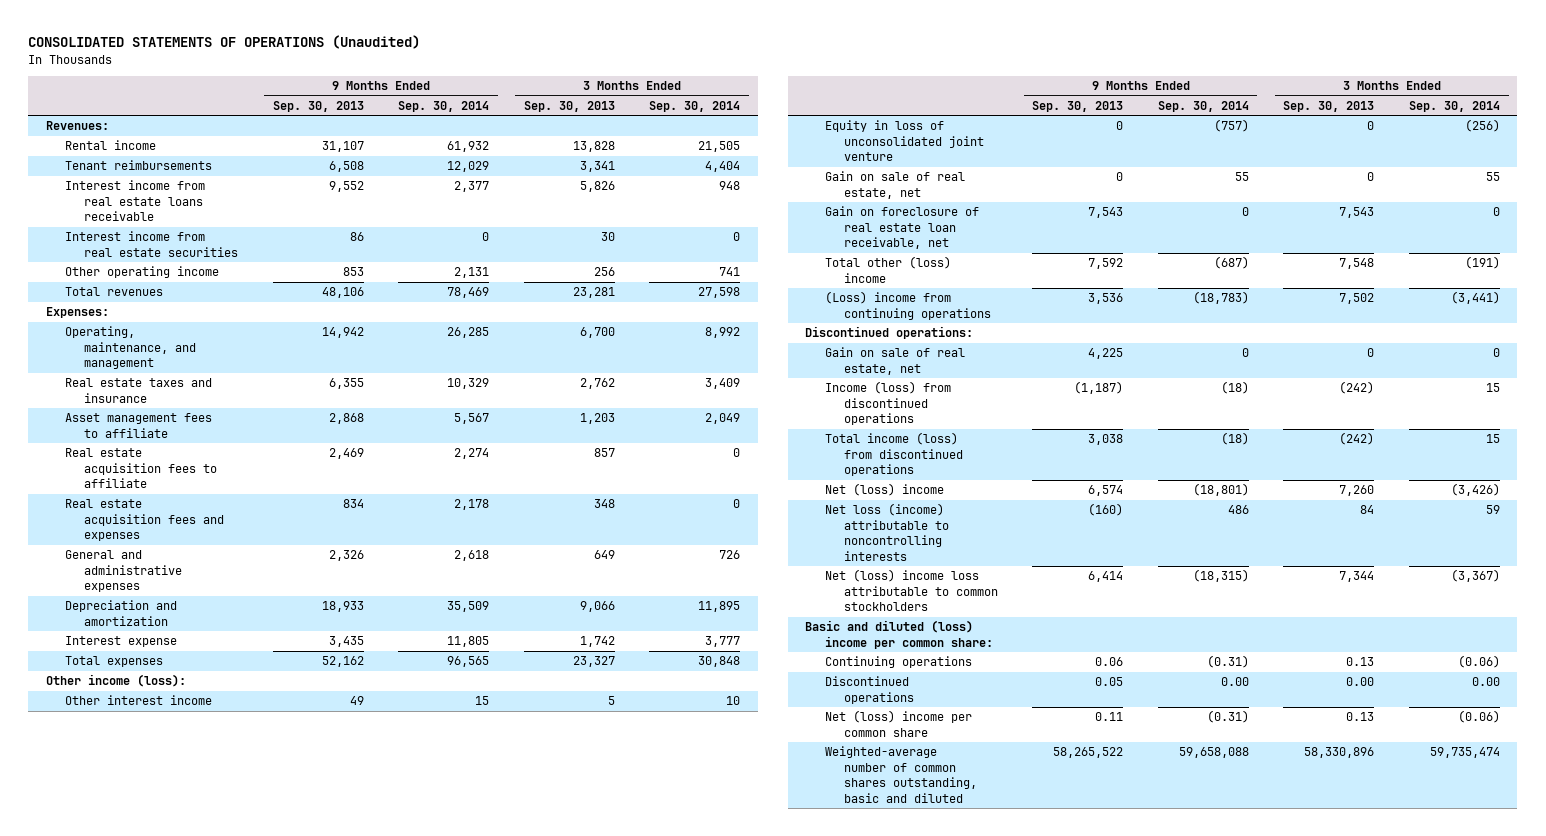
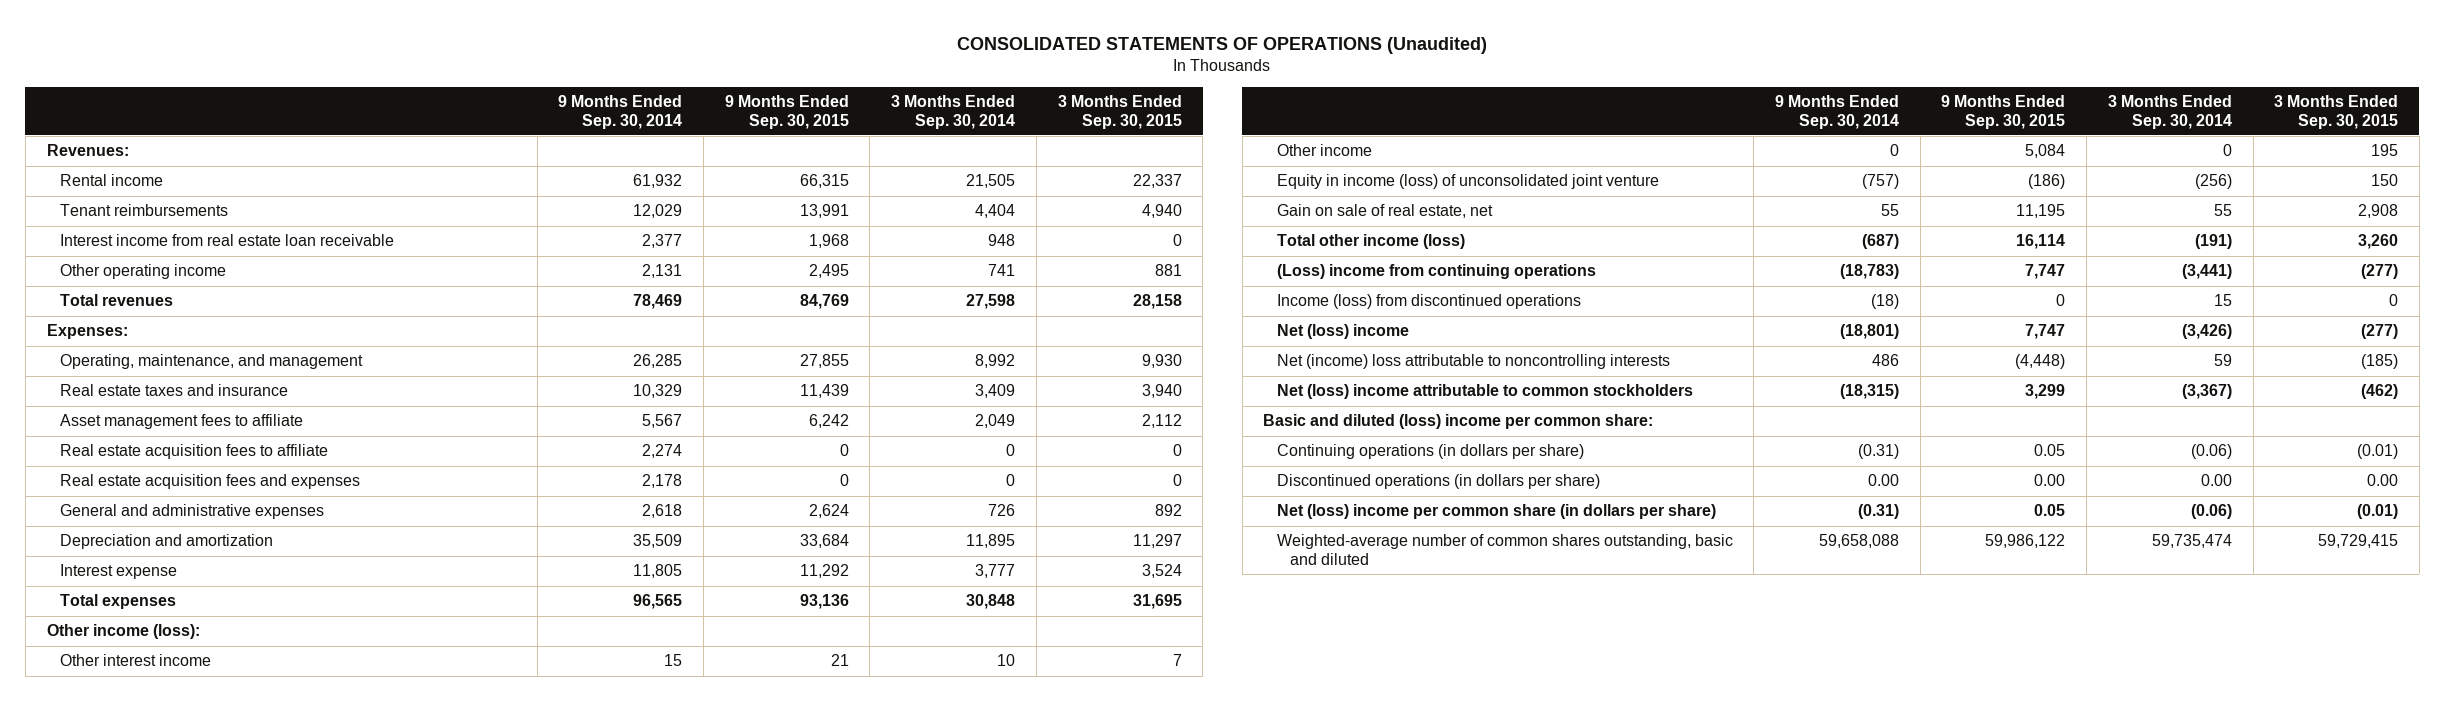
- | 9 Months Ended Sep. 30, 2013 | 9 Months Ended Sep. 30, 2014 | 3 Months Ended Sep. 30, 2013 | 3 Months Ended Sep. 30, 2014
+ | 9 Months Ended Sep. 30, 2014 | 9 Months Ended Sep. 30, 2015 | 3 Months Ended Sep. 30, 2014 | 3 Months Ended Sep. 30, 2015
- Interest income from real estate loans receivable | 9,552 | 2,377 | 5,826 | 948
- Interest income from real estate securities | 86 | 0 | 30 | 0
+ Interest income from real estate loan receivable | 2,377 | 1,968 | 948 | 0
- Equity in loss of unconsolidated joint venture | 0 | (757) | 0 | (256)
+ Other income | 0 | 5,084 | 0 | 195
+ Equity in income (loss) of unconsolidated joint venture | (757) | (186) | (256) | 150
- Gain on foreclosure of real estate loan receivable, net | 7,543 | 0 | 7,543 | 0
- Total other (loss) income | 7,592 | (687) | 7,548 | (191)
+ Total other income (loss) | (687) | 16,114 | (191) | 3,260
- Discontinued operations:
- Gain on sale of real estate, net | 4,225 | 0 | 0 | 0
- Total income (loss) from discontinued operations | 3,038 | (18) | (242) | 15
- Net loss (income) attributable to noncontrolling interests | (160) | 486 | 84 | 59
- Net (loss) income loss attributable to common stockholders | 6,414 | (18,315) | 7,344 | (3,367)
+ Net (income) loss attributable to noncontrolling interests | 486 | (4,448) | 59 | (185)
+ Net (loss) income attributable to common stockholders | (18,315) | 3,299 | (3,367) | (462)
- Continuing operations | 0.06 | (0.31) | 0.13 | (0.06)
- Discontinued operations | 0.05 | 0.00 | 0.00 | 0.00
- Net (loss) income per common share | 0.11 | (0.31) | 0.13 | (0.06)
+ Continuing operations (in dollars per share) | (0.31) | 0.05 | (0.06) | (0.01)
+ Discontinued operations (in dollars per share) | 0.00 | 0.00 | 0.00 | 0.00
+ Net (loss) income per common share (in dollars per share) | (0.31) | 0.05 | (0.06) | (0.01)

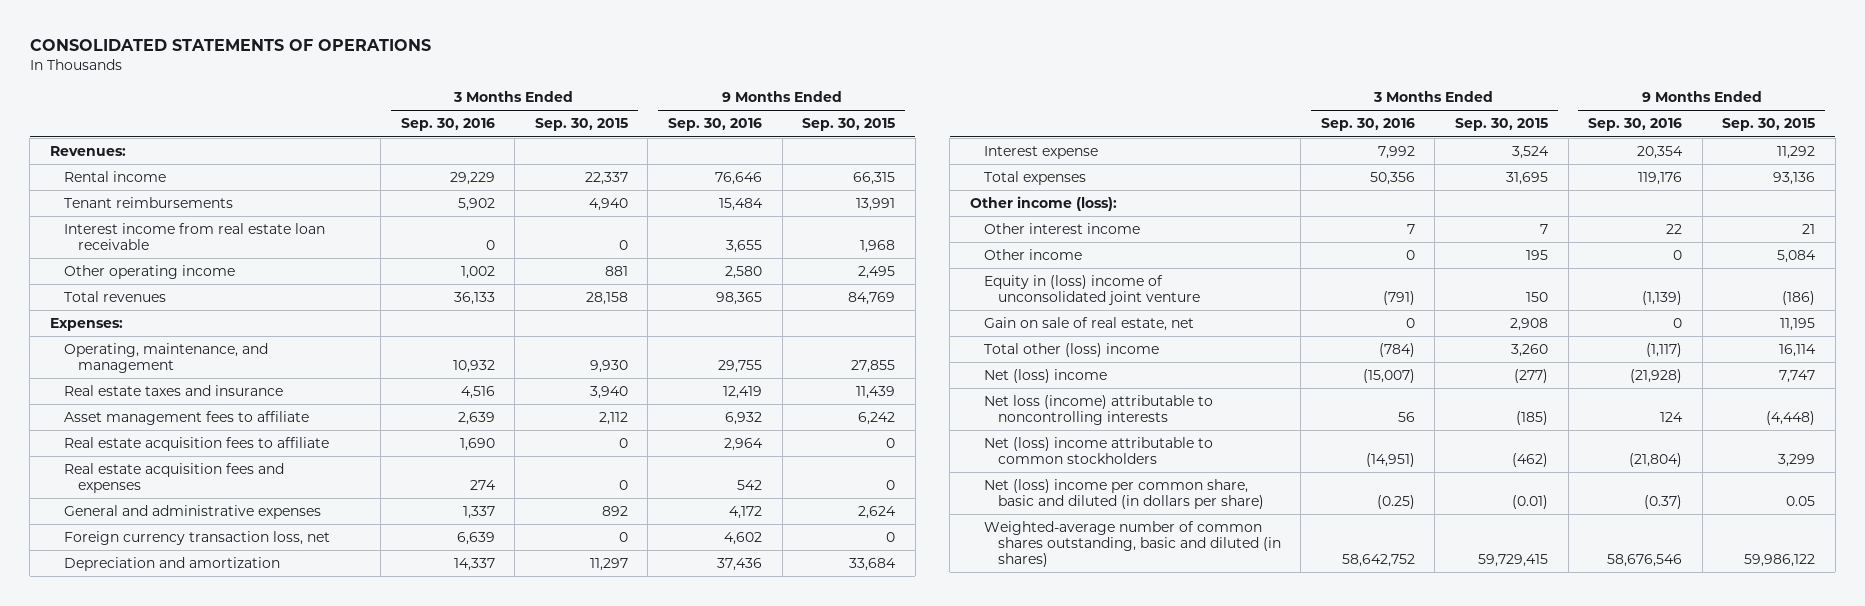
- CONSOLIDATED STATEMENTS OF OPERATIONS (Unaudited)
+ CONSOLIDATED STATEMENTS OF OPERATIONS
- | 9 Months Ended Sep. 30, 2014 | 9 Months Ended Sep. 30, 2015 | 3 Months Ended Sep. 30, 2014 | 3 Months Ended Sep. 30, 2015
+ | 3 Months Ended Sep. 30, 2016 | 3 Months Ended Sep. 30, 2015 | 9 Months Ended Sep. 30, 2016 | 9 Months Ended Sep. 30, 2015
+ Foreign currency transaction loss, net | 6,639 | 0 | 4,602 | 0
- Equity in income (loss) of unconsolidated joint venture | (757) | (186) | (256) | 150
+ Equity in (loss) income of unconsolidated joint venture | (791) | 150 | (1,139) | (186)
- Total other income (loss) | (687) | 16,114 | (191) | 3,260
- (Loss) income from continuing operations | (18,783) | 7,747 | (3,441) | (277)
- Income (loss) from discontinued operations | (18) | 0 | 15 | 0
+ Total other (loss) income | (784) | 3,260 | (1,117) | 16,114
- Net (income) loss attributable to noncontrolling interests | 486 | (4,448) | 59 | (185)
+ Net loss (income) attributable to noncontrolling interests | 56 | (185) | 124 | (4,448)
- Basic and diluted (loss) income per common share:
- Continuing operations (in dollars per share) | (0.31) | 0.05 | (0.06) | (0.01)
- Discontinued operations (in dollars per share) | 0.00 | 0.00 | 0.00 | 0.00
- Net (loss) income per common share (in dollars per share) | (0.31) | 0.05 | (0.06) | (0.01)
- Weighted-average number of common shares outstanding, basic and diluted | 59,658,088 | 59,986,122 | 59,735,474 | 59,729,415
+ Net (loss) income per common share, basic and diluted (in dollars per share) | (0.25) | (0.01) | (0.37) | 0.05
+ Weighted-average number of common shares outstanding, basic and diluted (in shares) | 58,642,752 | 59,729,415 | 58,676,546 | 59,986,122

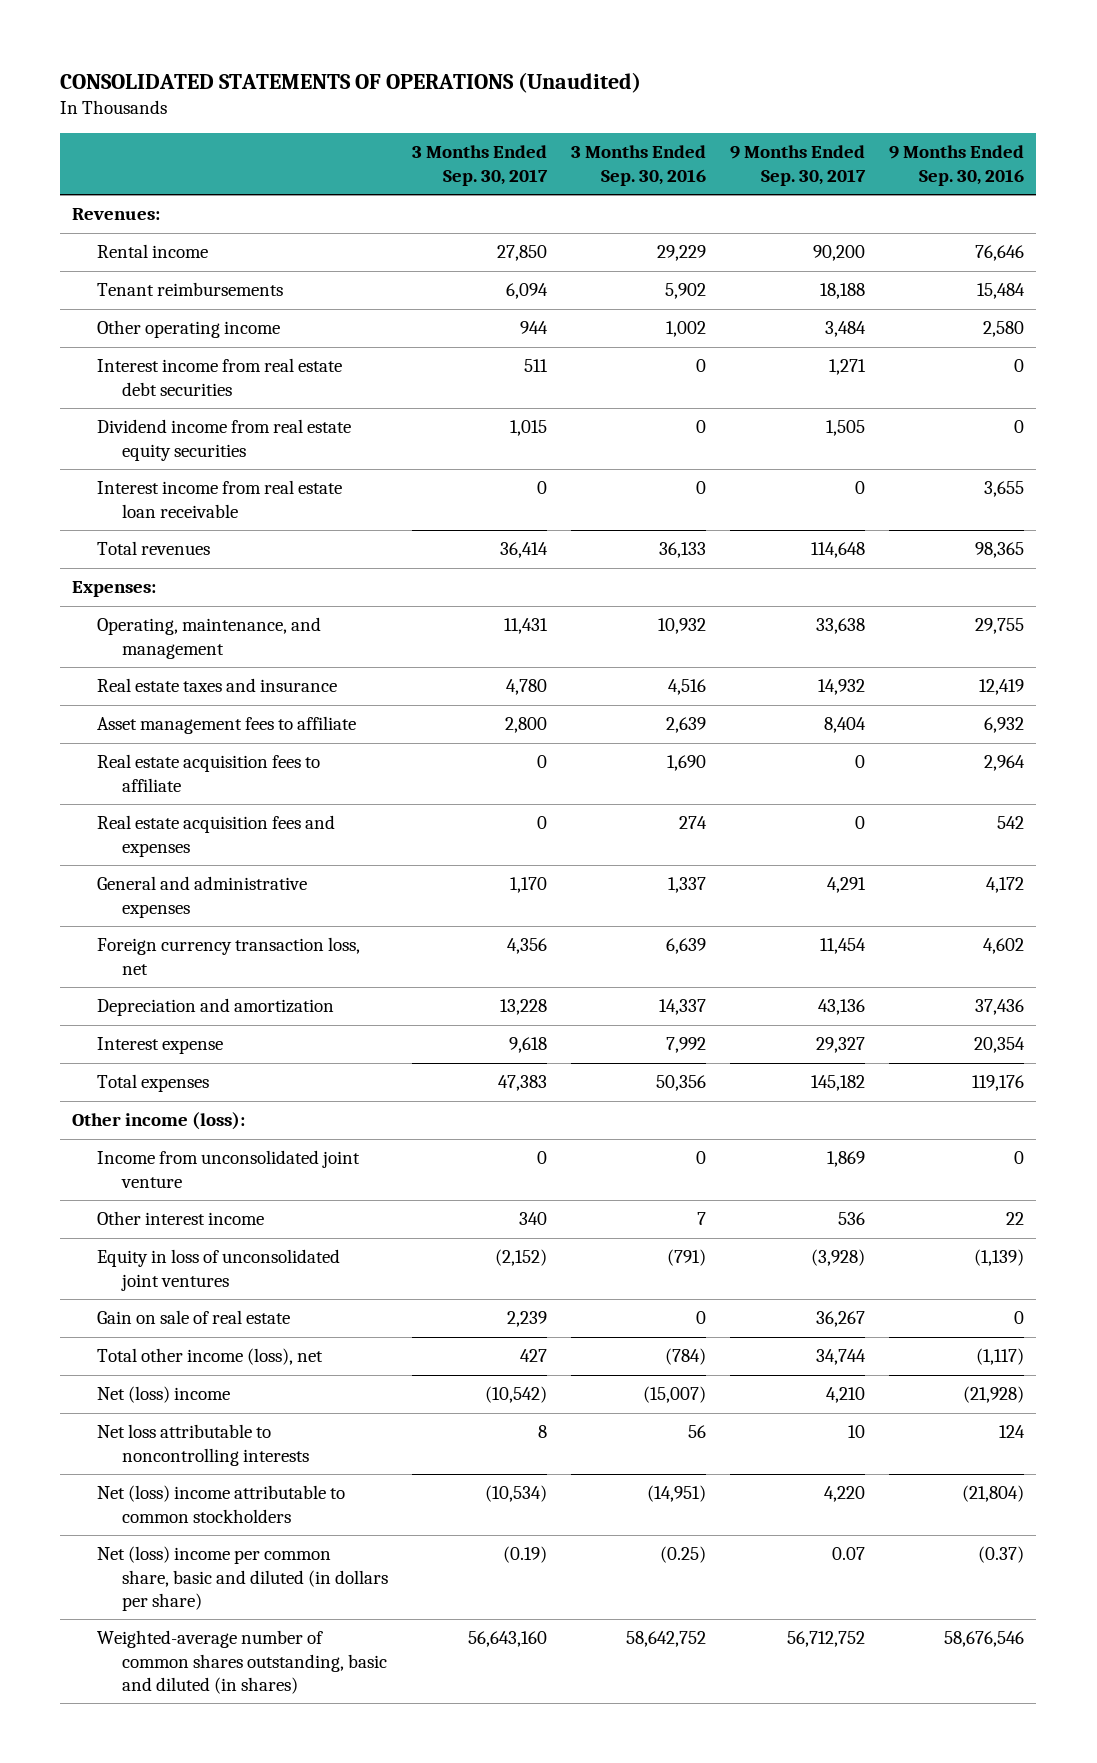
- CONSOLIDATED STATEMENTS OF OPERATIONS
+ CONSOLIDATED STATEMENTS OF OPERATIONS (Unaudited)
- | 3 Months Ended Sep. 30, 2016 | 3 Months Ended Sep. 30, 2015 | 9 Months Ended Sep. 30, 2016 | 9 Months Ended Sep. 30, 2015
+ | 3 Months Ended Sep. 30, 2017 | 3 Months Ended Sep. 30, 2016 | 9 Months Ended Sep. 30, 2017 | 9 Months Ended Sep. 30, 2016
+ Interest income from real estate debt securities | 511 | 0 | 1,271 | 0
+ Dividend income from real estate equity securities | 1,015 | 0 | 1,505 | 0
moved down: Interest income from real estate loan receivable | 0 | 0 | 0 | 3,655
+ Income from unconsolidated joint venture | 0 | 0 | 1,869 | 0
- Other income | 0 | 195 | 0 | 5,084
- Equity in (loss) income of unconsolidated joint venture | (791) | 150 | (1,139) | (186)
- Gain on sale of real estate, net | 0 | 2,908 | 0 | 11,195
- Total other (loss) income | (784) | 3,260 | (1,117) | 16,114
+ Equity in loss of unconsolidated joint ventures | (2,152) | (791) | (3,928) | (1,139)
+ Gain on sale of real estate | 2,239 | 0 | 36,267 | 0
+ Total other income (loss), net | 427 | (784) | 34,744 | (1,117)
- Net loss (income) attributable to noncontrolling interests | 56 | (185) | 124 | (4,448)
+ Net loss attributable to noncontrolling interests | 8 | 56 | 10 | 124

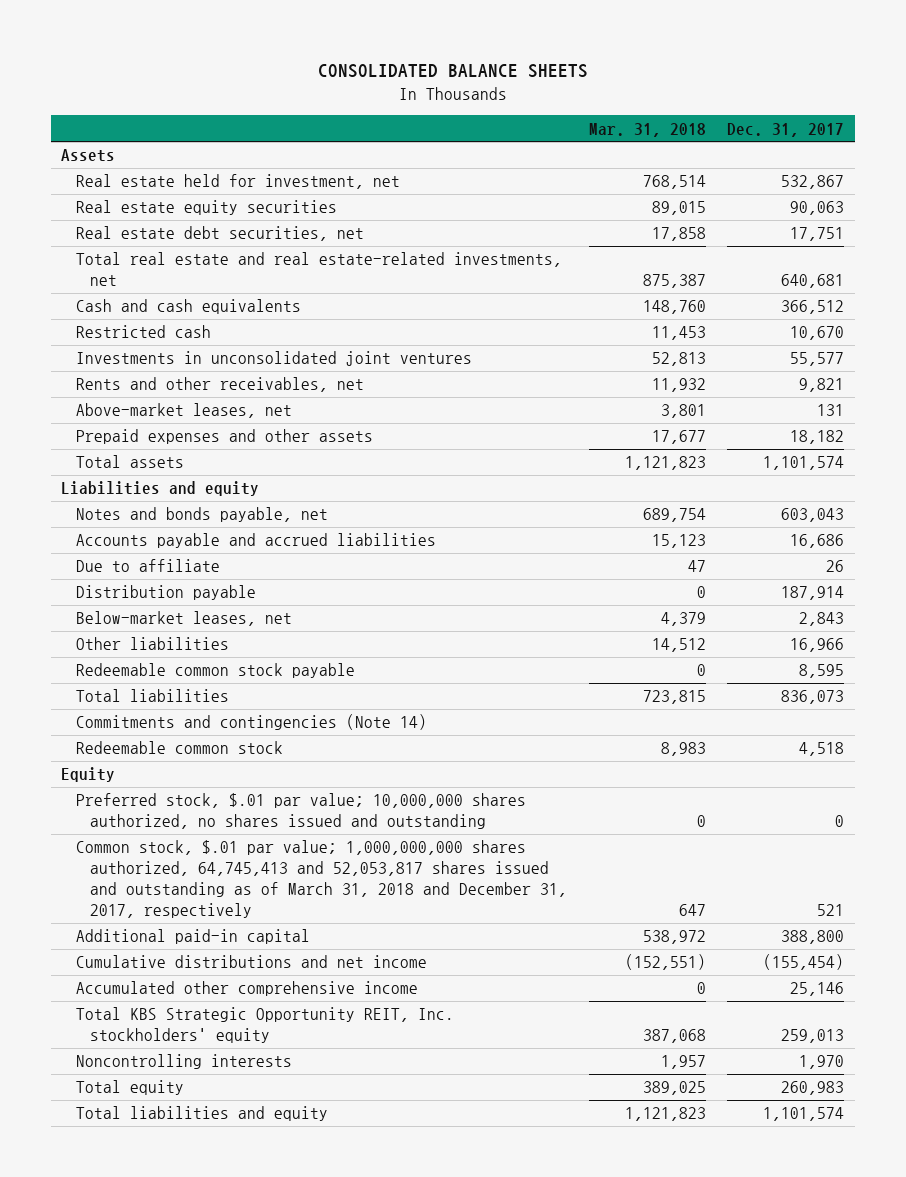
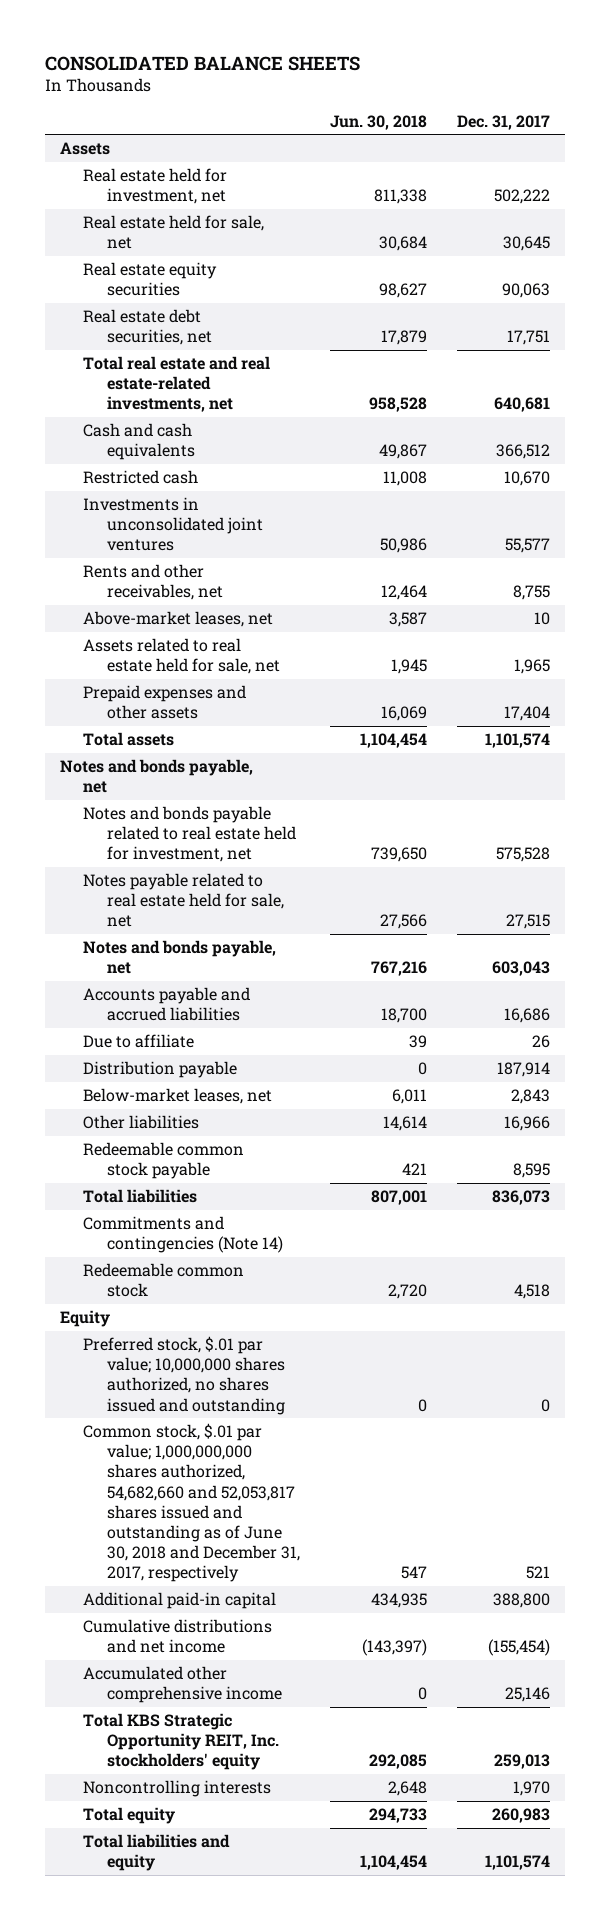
- | Mar. 31, 2018 | Dec. 31, 2017
+ | Jun. 30, 2018 | Dec. 31, 2017
- Real estate held for investment, net | 768,514 | 532,867
+ Real estate held for investment, net | 811,338 | 502,222
+ Real estate held for sale, net | 30,684 | 30,645
- Rents and other receivables, net | 11,932 | 9,821
- Above-market leases, net | 3,801 | 131
- Prepaid expenses and other assets | 17,677 | 18,182
+ Rents and other receivables, net | 12,464 | 8,755
+ Above-market leases, net | 3,587 | 10
+ Assets related to real estate held for sale, net | 1,945 | 1,965
+ Prepaid expenses and other assets | 16,069 | 17,404
- Liabilities and equity
+ Notes and bonds payable, net
+ Notes and bonds payable related to real estate held for investment, net | 739,650 | 575,528
+ Notes payable related to real estate held for sale, net | 27,566 | 27,515
- Common stock, $.01 par value; 1,000,000,000 shares authorized, 64,745,413 and 52,053,817 shares issued and outstanding as of March 31, 2018 and December 31, 2017, respectively | 647 | 521
+ Common stock, $.01 par value; 1,000,000,000 shares authorized, 54,682,660 and 52,053,817 shares issued and outstanding as of June 30, 2018 and December 31, 2017, respectively | 547 | 521

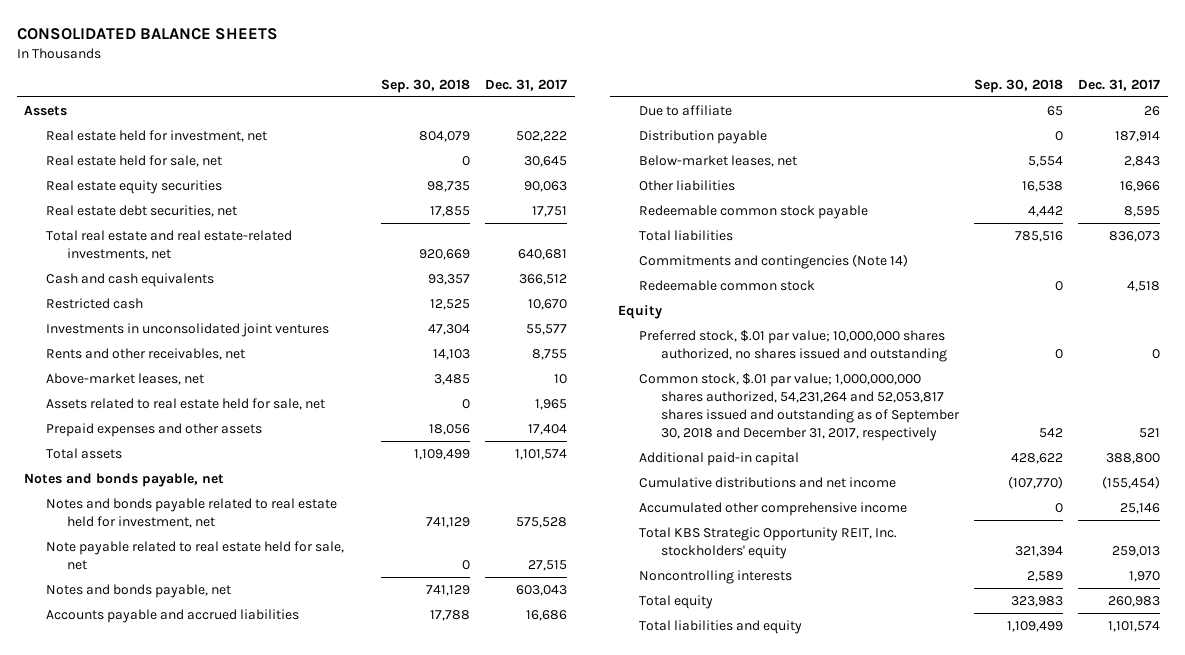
- | Jun. 30, 2018 | Dec. 31, 2017
+ | Sep. 30, 2018 | Dec. 31, 2017
- Notes payable related to real estate held for sale, net | 27,566 | 27,515
+ Note payable related to real estate held for sale, net | 0 | 27,515
- Common stock, $.01 par value; 1,000,000,000 shares authorized, 54,682,660 and 52,053,817 shares issued and outstanding as of June 30, 2018 and December 31, 2017, respectively | 547 | 521
+ Common stock, $.01 par value; 1,000,000,000 shares authorized, 54,231,264 and 52,053,817 shares issued and outstanding as of September 30, 2018 and December 31, 2017, respectively | 542 | 521

